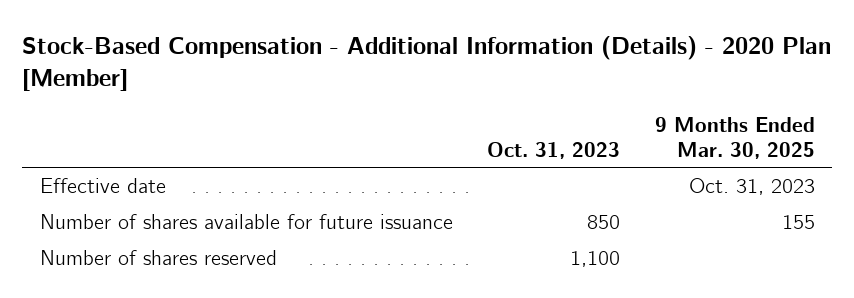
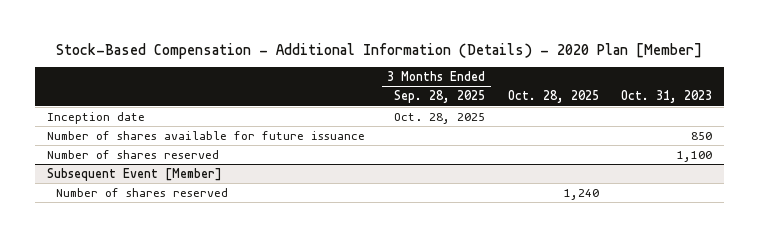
- | Oct. 31, 2023 | 9 Months Ended Mar. 30, 2025
+ | 3 Months Ended Sep. 28, 2025 | Oct. 28, 2025 | Oct. 31, 2023
- Effective date | | Oct. 31, 2023
+ Inception date | Oct. 28, 2025 | |
+ Subsequent Event [Member]
+ Number of shares reserved | | 1,240 |

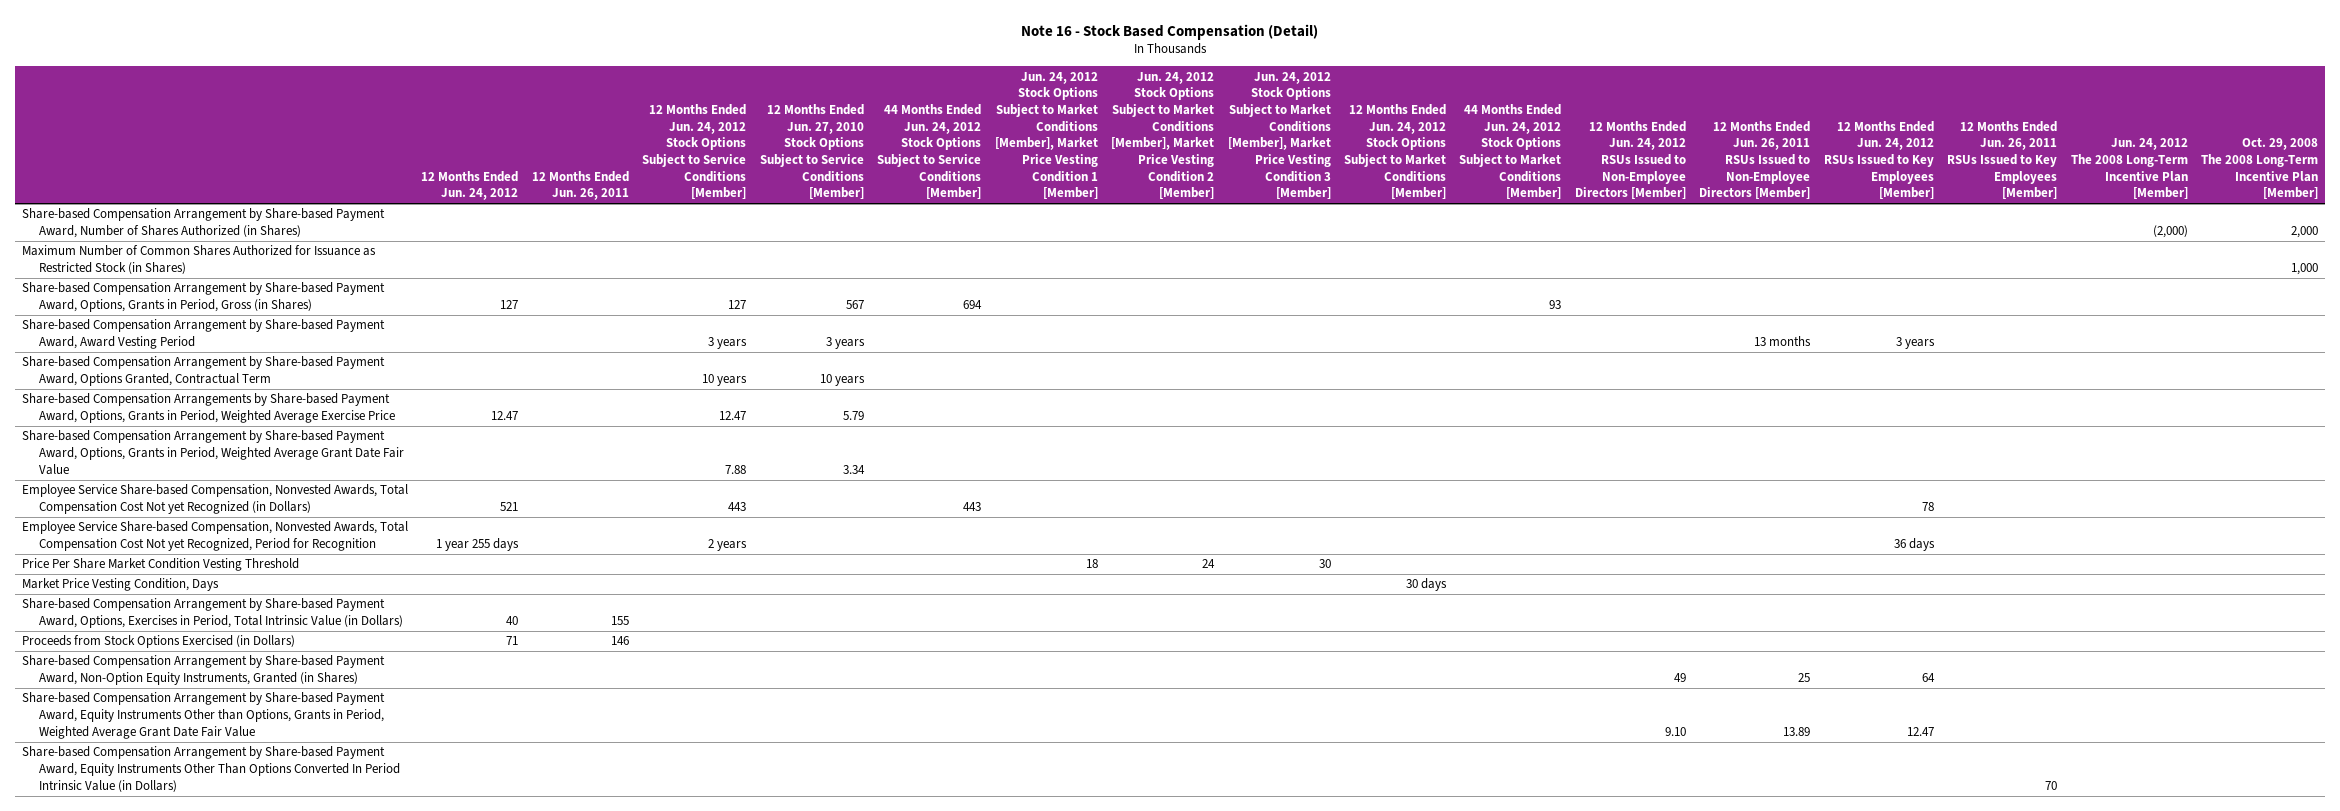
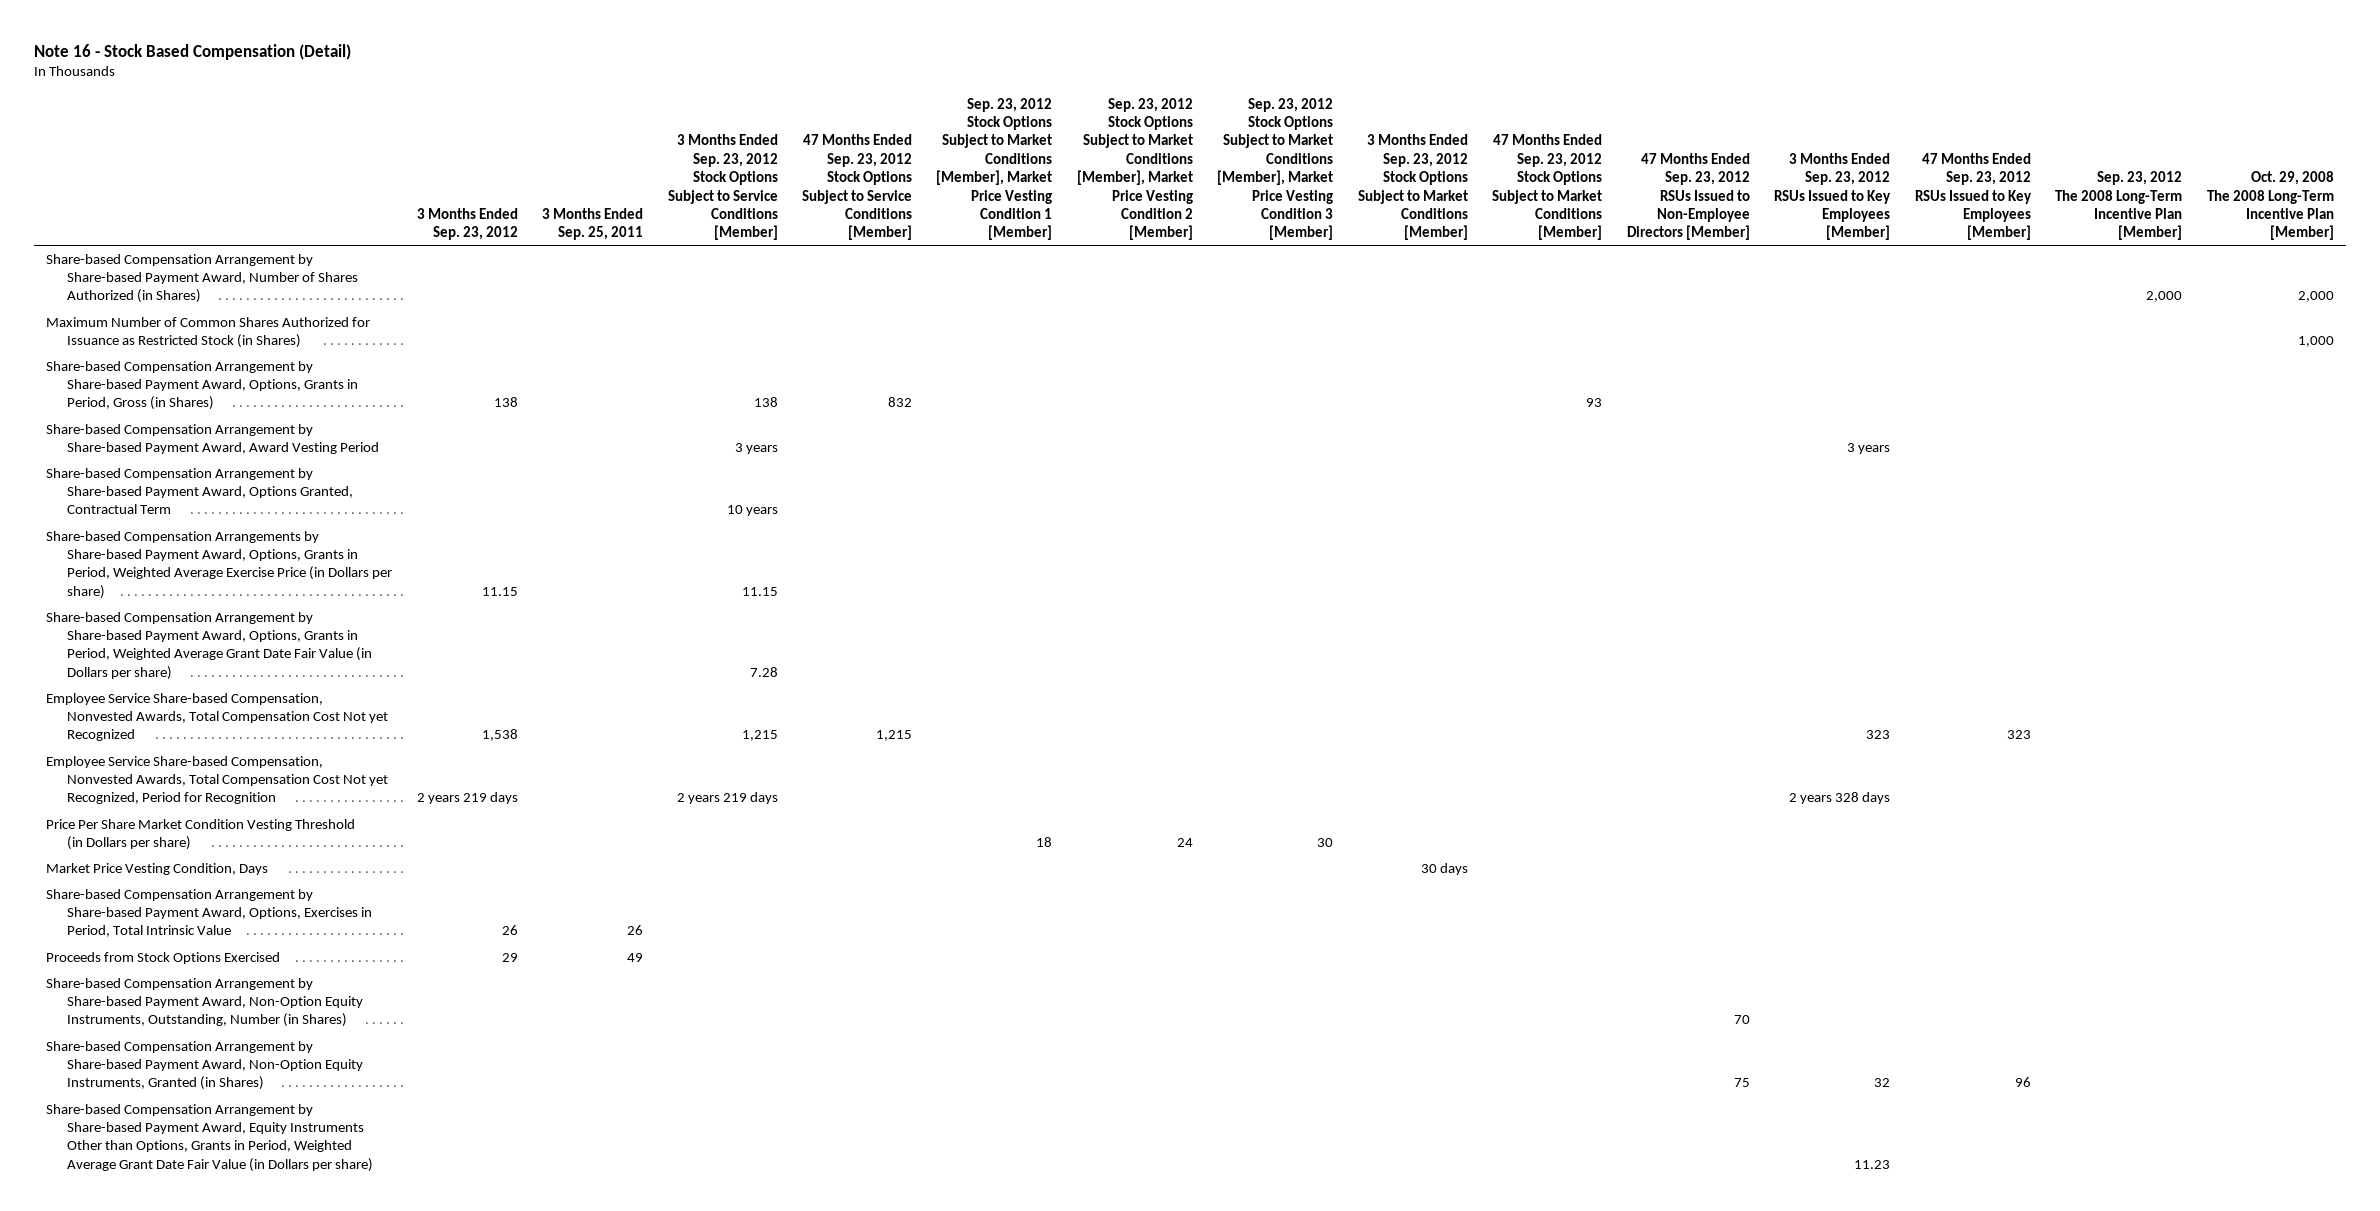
- | 12 Months Ended Jun. 24, 2012 | 12 Months Ended Jun. 26, 2011 | 12 Months Ended Jun. 24, 2012 Stock Options Subject to Service Conditions [Member] | 12 Months Ended Jun. 27, 2010 Stock Options Subject to Service Conditions [Member] | 44 Months Ended Jun. 24, 2012 Stock Options Subject to Service Conditions [Member] | Jun. 24, 2012 Stock Options Subject to Market Conditions [Member], Market Price Vesting Condition 1 [Member] | Jun. 24, 2012 Stock Options Subject to Market Conditions [Member], Market Price Vesting Condition 2 [Member] | Jun. 24, 2012 Stock Options Subject to Market Conditions [Member], Market Price Vesting Condition 3 [Member] | 12 Months Ended Jun. 24, 2012 Stock Options Subject to Market Conditions [Member] | 44 Months Ended Jun. 24, 2012 Stock Options Subject to Market Conditions [Member] | 12 Months Ended Jun. 24, 2012 RSUs Issued to Non-Employee Directors [Member] | 12 Months Ended Jun. 26, 2011 RSUs Issued to Non-Employee Directors [Member] | 12 Months Ended Jun. 24, 2012 RSUs Issued to Key Employees [Member] | 12 Months Ended Jun. 26, 2011 RSUs Issued to Key Employees [Member] | Jun. 24, 2012 The 2008 Long-Term Incentive Plan [Member] | Oct. 29, 2008 The 2008 Long-Term Incentive Plan [Member]
+ | 3 Months Ended Sep. 23, 2012 | 3 Months Ended Sep. 25, 2011 | 3 Months Ended Sep. 23, 2012 Stock Options Subject to Service Conditions [Member] | 47 Months Ended Sep. 23, 2012 Stock Options Subject to Service Conditions [Member] | Sep. 23, 2012 Stock Options Subject to Market Conditions [Member], Market Price Vesting Condition 1 [Member] | Sep. 23, 2012 Stock Options Subject to Market Conditions [Member], Market Price Vesting Condition 2 [Member] | Sep. 23, 2012 Stock Options Subject to Market Conditions [Member], Market Price Vesting Condition 3 [Member] | 3 Months Ended Sep. 23, 2012 Stock Options Subject to Market Conditions [Member] | 47 Months Ended Sep. 23, 2012 Stock Options Subject to Market Conditions [Member] | 47 Months Ended Sep. 23, 2012 RSUs Issued to Non-Employee Directors [Member] | 3 Months Ended Sep. 23, 2012 RSUs Issued to Key Employees [Member] | 47 Months Ended Sep. 23, 2012 RSUs Issued to Key Employees [Member] | Sep. 23, 2012 The 2008 Long-Term Incentive Plan [Member] | Oct. 29, 2008 The 2008 Long-Term Incentive Plan [Member]
- Share-based Compensation Arrangements by Share-based Payment Award, Options, Grants in Period, Weighted Average Exercise Price | 12.47 | | 12.47 | 5.79 | | | | | | | | | | | |
- Share-based Compensation Arrangement by Share-based Payment Award, Options, Grants in Period, Weighted Average Grant Date Fair Value | | | 7.88 | 3.34 | | | | | | | | | | | |
- Employee Service Share-based Compensation, Nonvested Awards, Total Compensation Cost Not yet Recognized (in Dollars) | 521 | | 443 | | 443 | | | | | | | | 78 | | |
+ Share-based Compensation Arrangements by Share-based Payment Award, Options, Grants in Period, Weighted Average Exercise Price (in Dollars per share) | 11.15 | | 11.15 | | | | | | | | | | |
+ Share-based Compensation Arrangement by Share-based Payment Award, Options, Grants in Period, Weighted Average Grant Date Fair Value (in Dollars per share) | | | 7.28 | | | | | | | | | | |
+ Employee Service Share-based Compensation, Nonvested Awards, Total Compensation Cost Not yet Recognized | 1,538 | | 1,215 | 1,215 | | | | | | | 323 | 323 | |
- Price Per Share Market Condition Vesting Threshold | | | | | | 18 | 24 | 30 | | | | | | | |
+ Price Per Share Market Condition Vesting Threshold (in Dollars per share) | | | | | 18 | 24 | 30 | | | | | | |
- Share-based Compensation Arrangement by Share-based Payment Award, Options, Exercises in Period, Total Intrinsic Value (in Dollars) | 40 | 155 | | | | | | | | | | | | | |
- Proceeds from Stock Options Exercised (in Dollars) | 71 | 146 | | | | | | | | | | | | | |
+ Share-based Compensation Arrangement by Share-based Payment Award, Options, Exercises in Period, Total Intrinsic Value | 26 | 26 | | | | | | | | | | | |
+ Proceeds from Stock Options Exercised | 29 | 49 | | | | | | | | | | | |
+ Share-based Compensation Arrangement by Share-based Payment Award, Non-Option Equity Instruments, Outstanding, Number (in Shares) | | | | | | | | | | 70 | | | |
- Share-based Compensation Arrangement by Share-based Payment Award, Equity Instruments Other than Options, Grants in Period, Weighted Average Grant Date Fair Value | | | | | | | | | | | 9.10 | 13.89 | 12.47 | | |
- Share-based Compensation Arrangement by Share-based Payment Award, Equity Instruments Other Than Options Converted In Period Intrinsic Value (in Dollars) | | | | | | | | | | | | | | 70 | |
+ Share-based Compensation Arrangement by Share-based Payment Award, Equity Instruments Other than Options, Grants in Period, Weighted Average Grant Date Fair Value (in Dollars per share) | | | | | | | | | | | 11.23 | | |

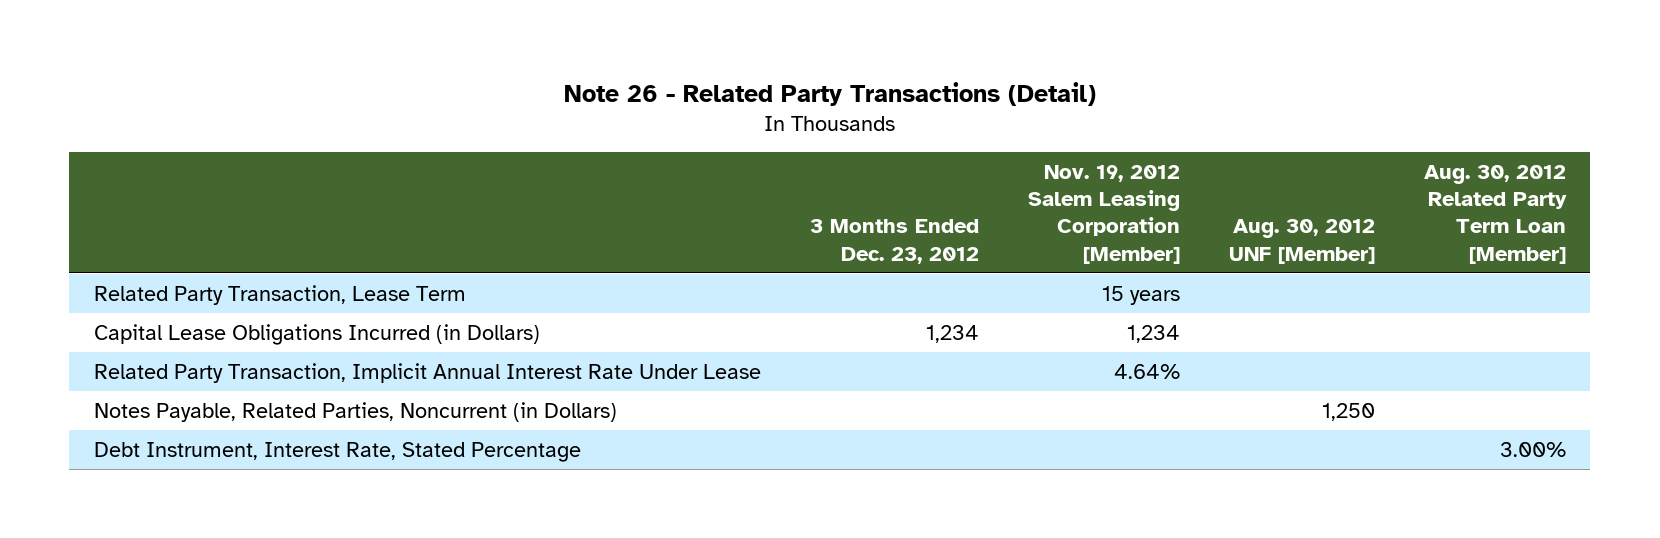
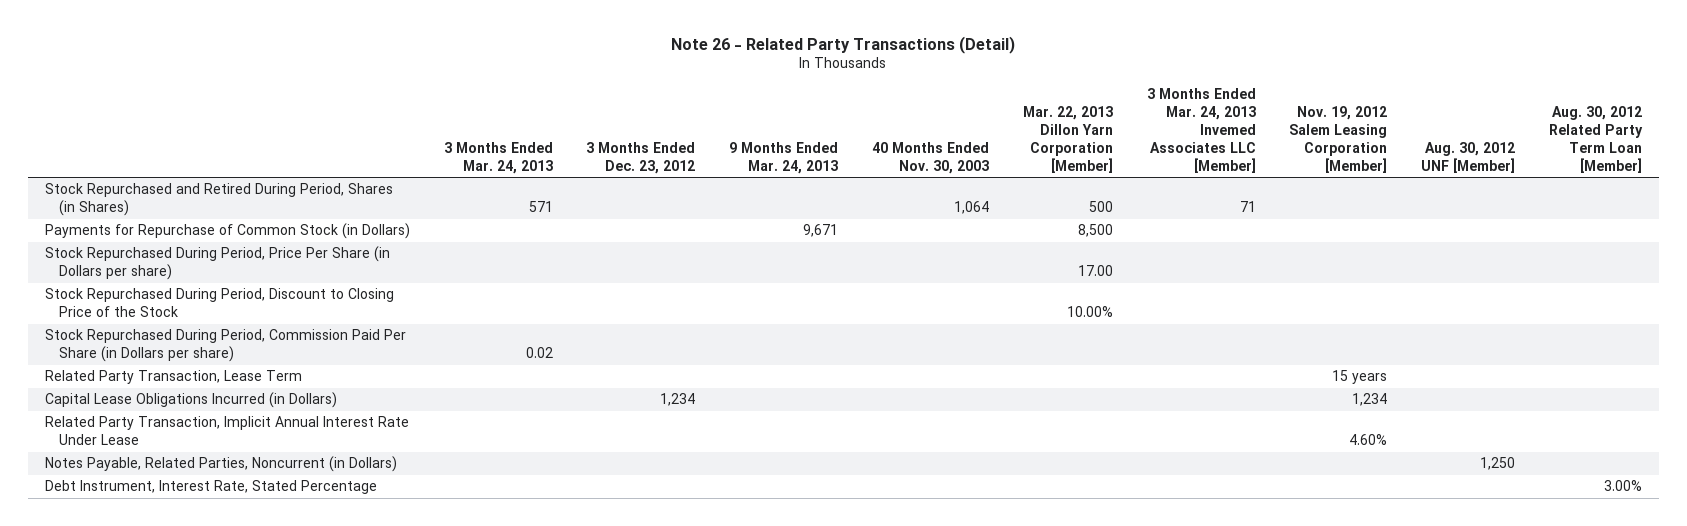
- | 3 Months Ended Dec. 23, 2012 | Nov. 19, 2012 Salem Leasing Corporation [Member] | Aug. 30, 2012 UNF [Member] | Aug. 30, 2012 Related Party Term Loan [Member]
+ | 3 Months Ended Mar. 24, 2013 | 3 Months Ended Dec. 23, 2012 | 9 Months Ended Mar. 24, 2013 | 40 Months Ended Nov. 30, 2003 | Mar. 22, 2013 Dillon Yarn Corporation [Member] | 3 Months Ended Mar. 24, 2013 Invemed Associates LLC [Member] | Nov. 19, 2012 Salem Leasing Corporation [Member] | Aug. 30, 2012 UNF [Member] | Aug. 30, 2012 Related Party Term Loan [Member]
+ Stock Repurchased and Retired During Period, Shares (in Shares) | 571 | | | 1,064 | 500 | 71 | | |
+ Payments for Repurchase of Common Stock (in Dollars) | | | 9,671 | | 8,500 | | | |
+ Stock Repurchased During Period, Price Per Share (in Dollars per share) | | | | | 17.00 | | | |
+ Stock Repurchased During Period, Discount to Closing Price of the Stock | | | | | 10.00% | | | |
+ Stock Repurchased During Period, Commission Paid Per Share (in Dollars per share) | 0.02 | | | | | | | |
- Related Party Transaction, Implicit Annual Interest Rate Under Lease | | 4.64% | |
+ Related Party Transaction, Implicit Annual Interest Rate Under Lease | | | | | | | 4.60% | |

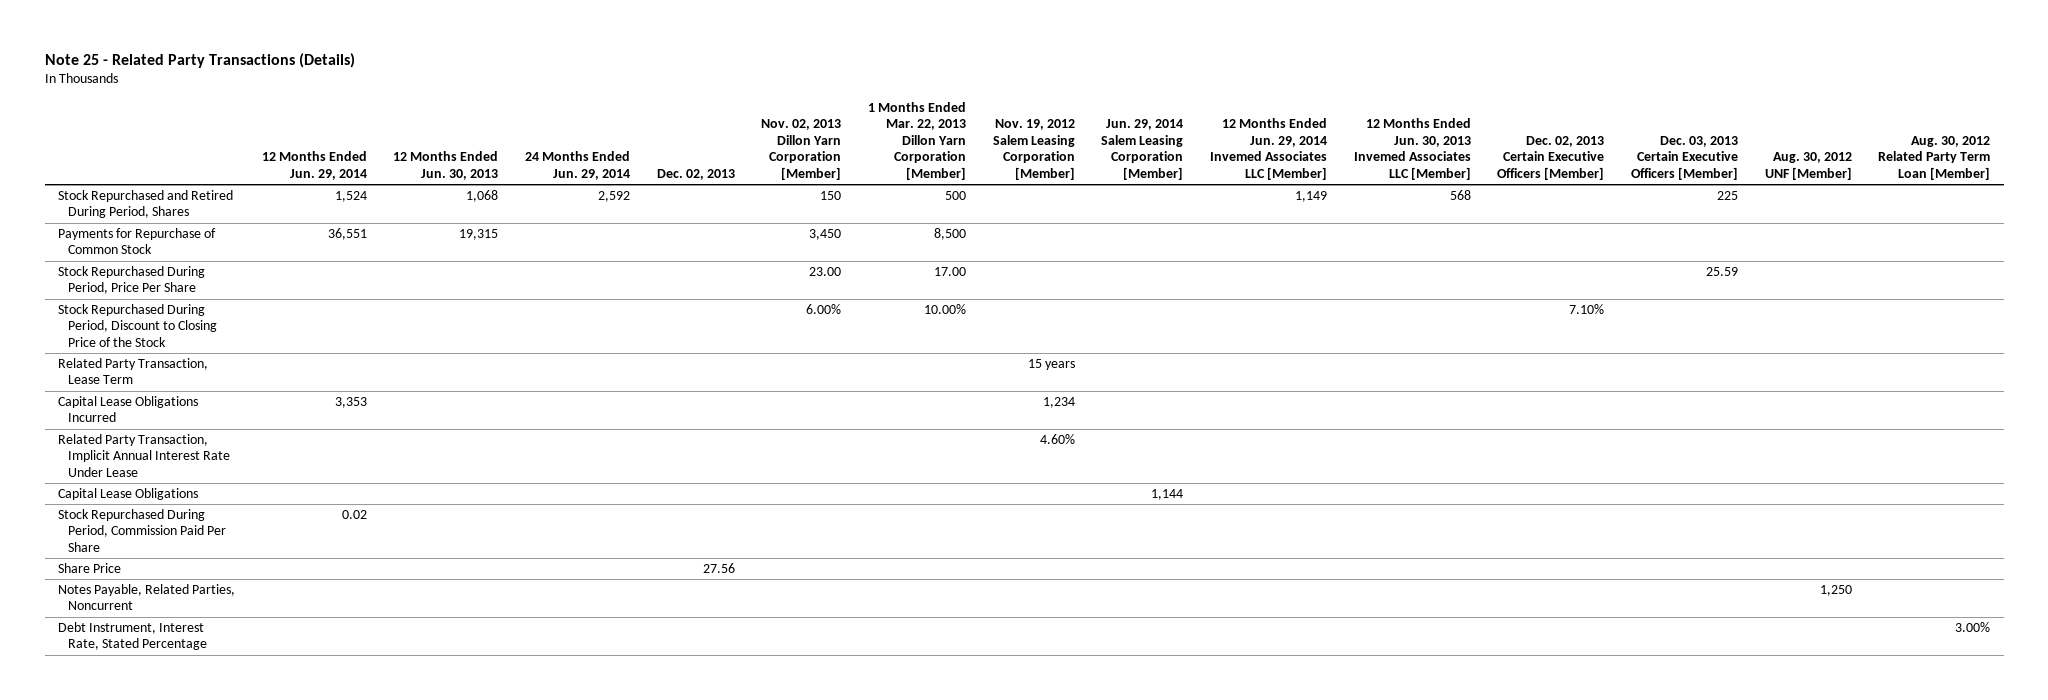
- Note 26 - Related Party Transactions (Detail)
+ Note 25 - Related Party Transactions (Details)
- | 3 Months Ended Mar. 24, 2013 | 3 Months Ended Dec. 23, 2012 | 9 Months Ended Mar. 24, 2013 | 40 Months Ended Nov. 30, 2003 | Mar. 22, 2013 Dillon Yarn Corporation [Member] | 3 Months Ended Mar. 24, 2013 Invemed Associates LLC [Member] | Nov. 19, 2012 Salem Leasing Corporation [Member] | Aug. 30, 2012 UNF [Member] | Aug. 30, 2012 Related Party Term Loan [Member]
+ | 12 Months Ended Jun. 29, 2014 | 12 Months Ended Jun. 30, 2013 | 24 Months Ended Jun. 29, 2014 | Dec. 02, 2013 | Nov. 02, 2013 Dillon Yarn Corporation [Member] | 1 Months Ended Mar. 22, 2013 Dillon Yarn Corporation [Member] | Nov. 19, 2012 Salem Leasing Corporation [Member] | Jun. 29, 2014 Salem Leasing Corporation [Member] | 12 Months Ended Jun. 29, 2014 Invemed Associates LLC [Member] | 12 Months Ended Jun. 30, 2013 Invemed Associates LLC [Member] | Dec. 02, 2013 Certain Executive Officers [Member] | Dec. 03, 2013 Certain Executive Officers [Member] | Aug. 30, 2012 UNF [Member] | Aug. 30, 2012 Related Party Term Loan [Member]
- Stock Repurchased and Retired During Period, Shares (in Shares) | 571 | | | 1,064 | 500 | 71 | | |
- Payments for Repurchase of Common Stock (in Dollars) | | | 9,671 | | 8,500 | | | |
- Stock Repurchased During Period, Price Per Share (in Dollars per share) | | | | | 17.00 | | | |
+ Stock Repurchased and Retired During Period, Shares | 1,524 | 1,068 | 2,592 | | 150 | 500 | | | 1,149 | 568 | | 225 | |
+ Payments for Repurchase of Common Stock | 36,551 | 19,315 | | | 3,450 | 8,500 | | | | | | | |
+ Stock Repurchased During Period, Price Per Share | | | | | 23.00 | 17.00 | | | | | | 25.59 | |
- Stock Repurchased During Period, Commission Paid Per Share (in Dollars per share) | 0.02 | | | | | | | |
- Capital Lease Obligations Incurred (in Dollars) | | 1,234 | | | | | 1,234 | |
+ Capital Lease Obligations Incurred | 3,353 | | | | | | 1,234 | | | | | | |
- Notes Payable, Related Parties, Noncurrent (in Dollars) | | | | | | | | 1,250 |
+ Capital Lease Obligations | | | | | | | | 1,144 | | | | | |
+ Stock Repurchased During Period, Commission Paid Per Share | 0.02 | | | | | | | | | | | | |
+ Share Price | | | | 27.56 | | | | | | | | | |
+ Notes Payable, Related Parties, Noncurrent | | | | | | | | | | | | | 1,250 |

